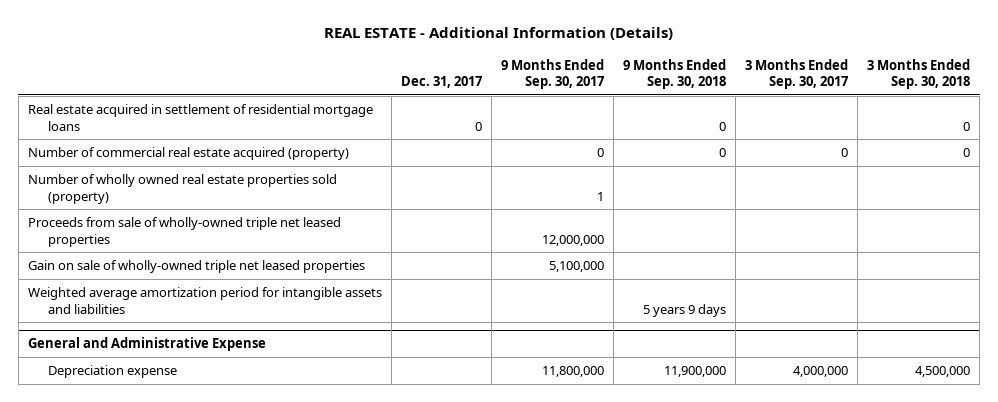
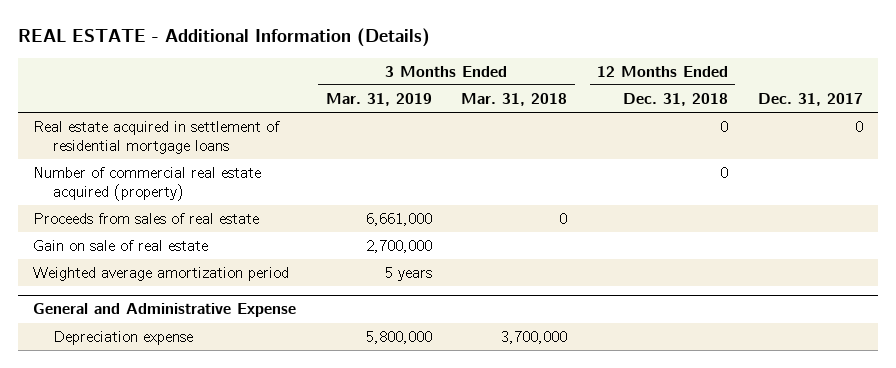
- | Dec. 31, 2017 | 9 Months Ended Sep. 30, 2017 | 9 Months Ended Sep. 30, 2018 | 3 Months Ended Sep. 30, 2017 | 3 Months Ended Sep. 30, 2018
+ | 3 Months Ended Mar. 31, 2019 | 3 Months Ended Mar. 31, 2018 | 12 Months Ended Dec. 31, 2018 | Dec. 31, 2017
- Number of wholly owned real estate properties sold (property) | | 1 | | |
- Proceeds from sale of wholly-owned triple net leased properties | | 12,000,000 | | |
- Gain on sale of wholly-owned triple net leased properties | | 5,100,000 | | |
- Weighted average amortization period for intangible assets and liabilities | | | 5 years 9 days | |
+ Proceeds from sales of real estate | 6,661,000 | 0 | |
+ Gain on sale of real estate | 2,700,000 | | |
+ Weighted average amortization period | 5 years | | |

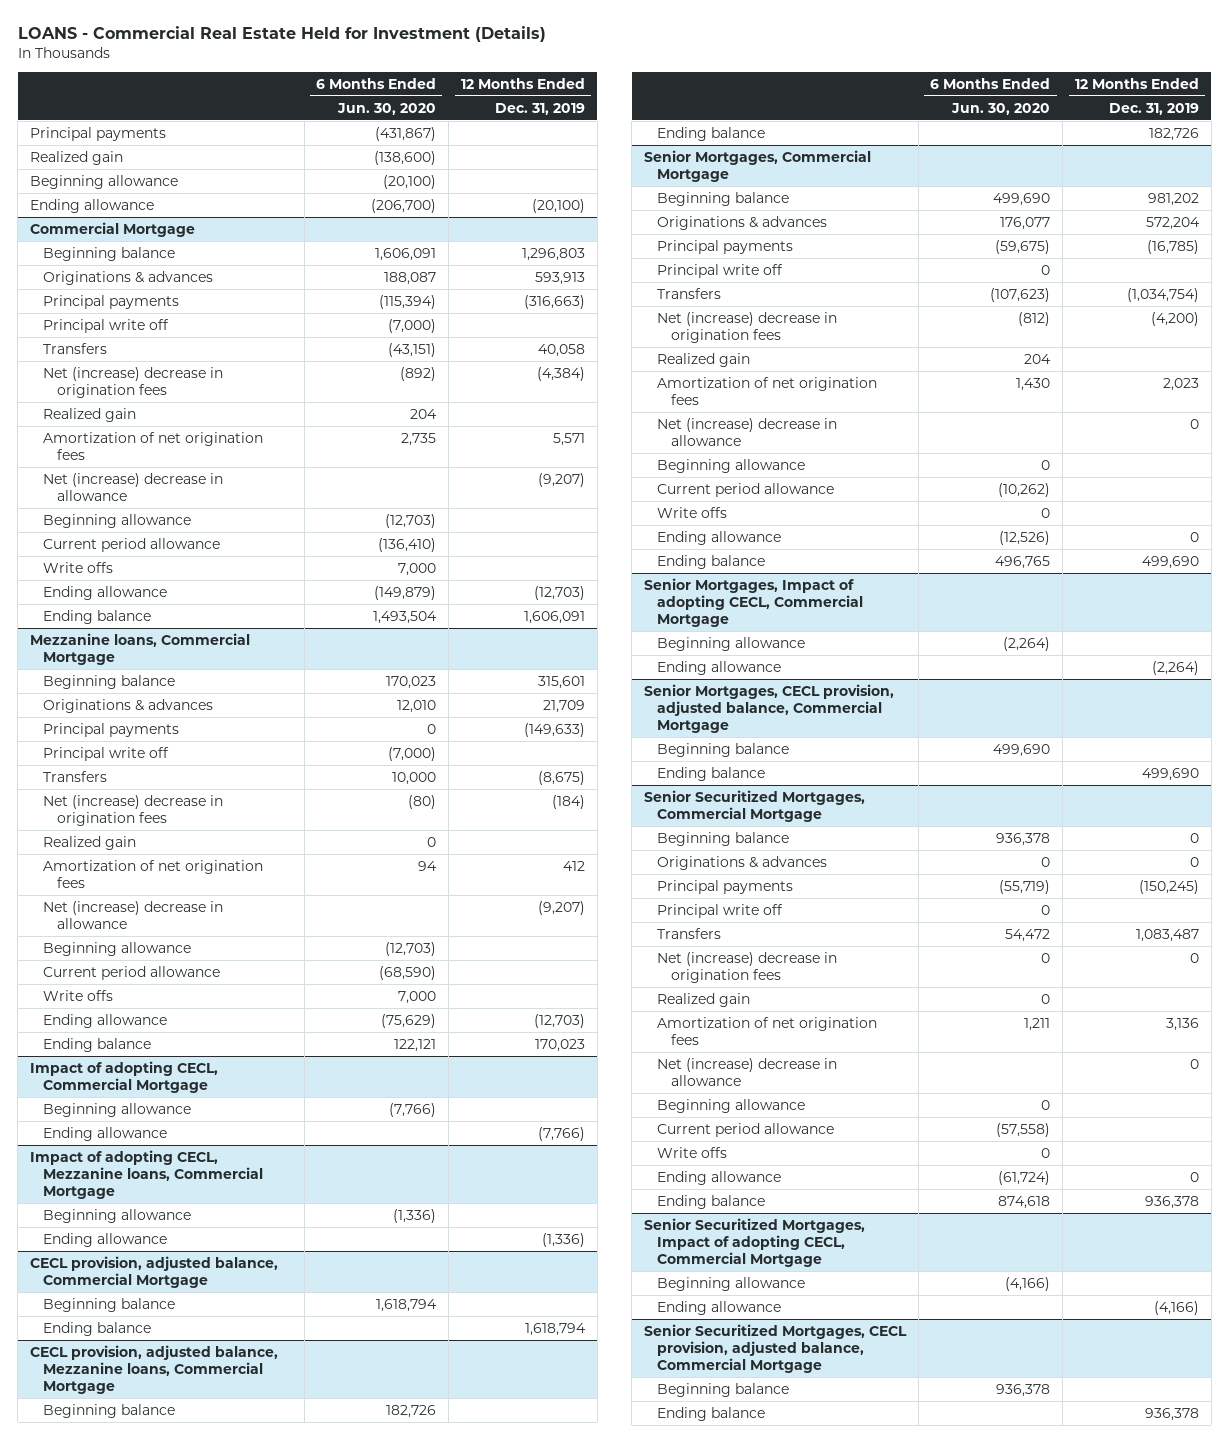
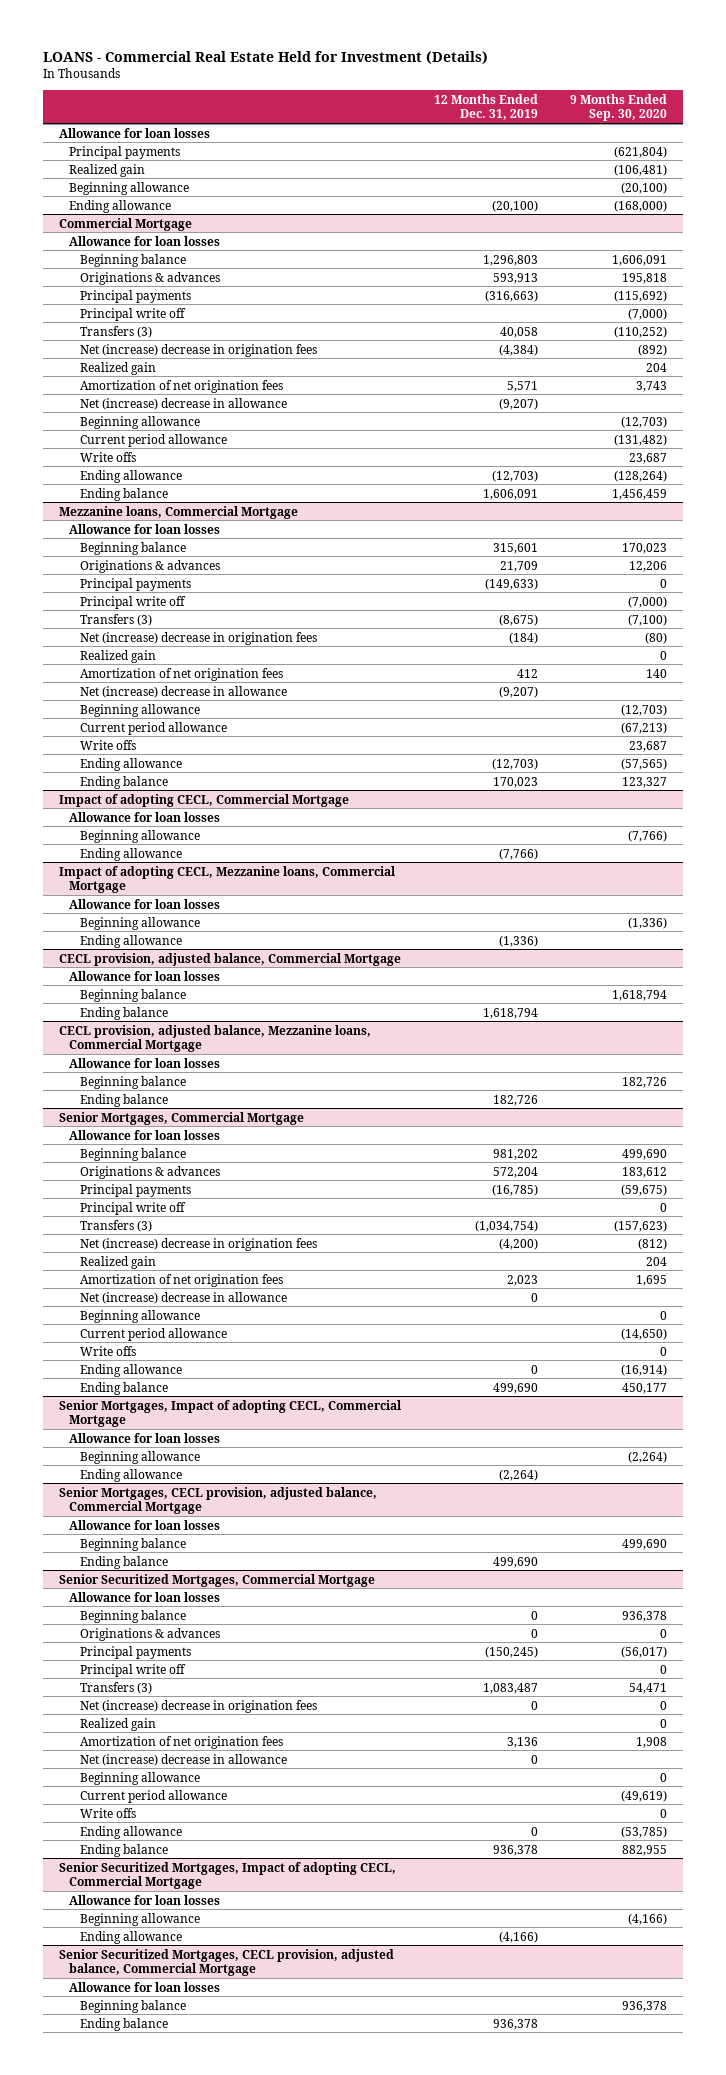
- | 6 Months Ended Jun. 30, 2020 | 12 Months Ended Dec. 31, 2019
+ | 12 Months Ended Dec. 31, 2019 | 9 Months Ended Sep. 30, 2020
+ Allowance for loan losses
@ Commercial Mortgage
+ Allowance for loan losses
- Transfers | (43,151) | 40,058
+ Transfers (3) | 40,058 | (110,252)
@ Mezzanine loans, Commercial Mortgage
+ Allowance for loan losses
- Transfers | 10,000 | (8,675)
+ Transfers (3) | (8,675) | (7,100)
@ Impact of adopting CECL, Commercial Mortgage
+ Allowance for loan losses
@ Impact of adopting CECL, Mezzanine loans, Commercial Mortgage
+ Allowance for loan losses
@ CECL provision, adjusted balance, Commercial Mortgage
+ Allowance for loan losses
@ CECL provision, adjusted balance, Mezzanine loans, Commercial Mortgage
+ Allowance for loan losses
@ Senior Mortgages, Commercial Mortgage
+ Allowance for loan losses
- Transfers | (107,623) | (1,034,754)
+ Transfers (3) | (1,034,754) | (157,623)
@ Senior Mortgages, Impact of adopting CECL, Commercial Mortgage
+ Allowance for loan losses
@ Senior Mortgages, CECL provision, adjusted balance, Commercial Mortgage
+ Allowance for loan losses
@ Senior Securitized Mortgages, Commercial Mortgage
+ Allowance for loan losses
- Transfers | 54,472 | 1,083,487
+ Transfers (3) | 1,083,487 | 54,471
@ Senior Securitized Mortgages, Impact of adopting CECL, Commercial Mortgage
+ Allowance for loan losses
@ Senior Securitized Mortgages, CECL provision, adjusted balance, Commercial Mortgage
+ Allowance for loan losses

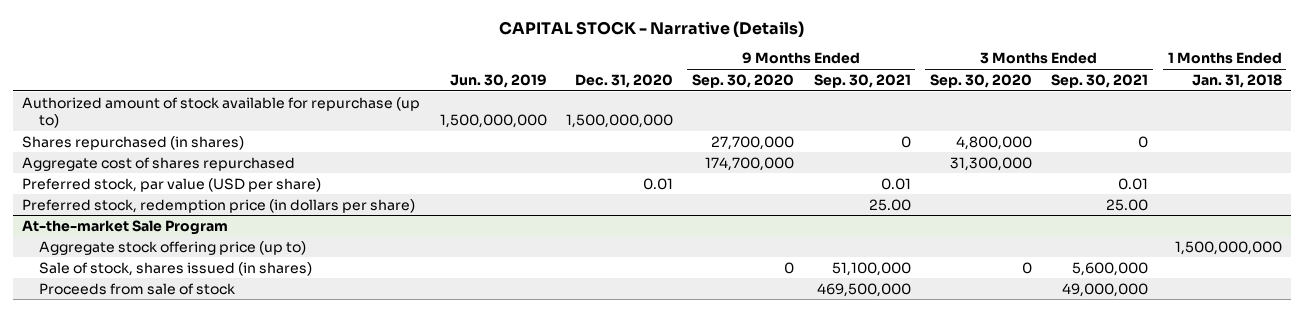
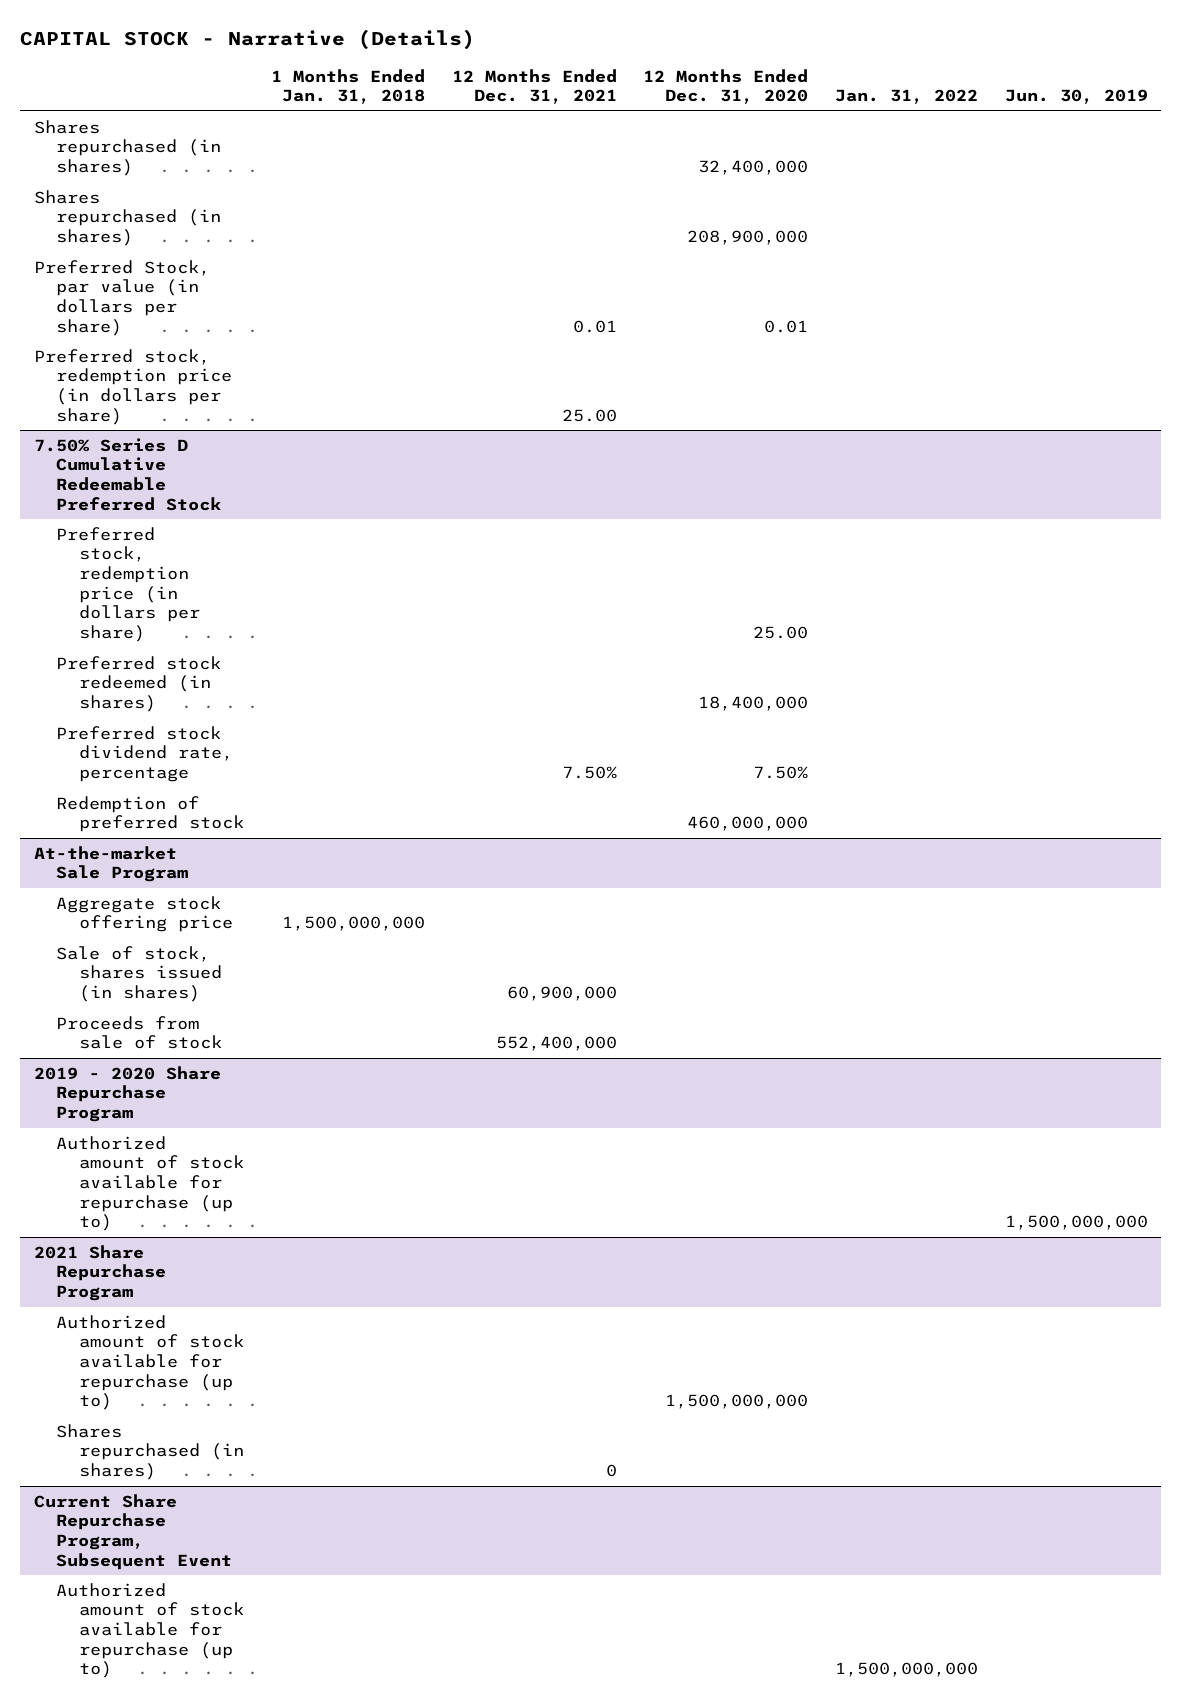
- | Jun. 30, 2019 | Dec. 31, 2020 | 9 Months Ended Sep. 30, 2020 | 9 Months Ended Sep. 30, 2021 | 3 Months Ended Sep. 30, 2020 | 3 Months Ended Sep. 30, 2021 | 1 Months Ended Jan. 31, 2018
+ | 1 Months Ended Jan. 31, 2018 | 12 Months Ended Dec. 31, 2021 | 12 Months Ended Dec. 31, 2020 | Jan. 31, 2022 | Jun. 30, 2019
- Authorized amount of stock available for repurchase (up to) | 1,500,000,000 | 1,500,000,000 | | | | |
- Aggregate cost of shares repurchased | | | 174,700,000 | | 31,300,000 | |
- Preferred stock, par value (USD per share) | | 0.01 | | 0.01 | | 0.01 |
+ Shares repurchased (in shares) | | | 208,900,000 | |
+ Preferred Stock, par value (in dollars per share) | | 0.01 | 0.01 | |
+ 7.50% Series D Cumulative Redeemable Preferred Stock
+ Preferred stock, redemption price (in dollars per share) | | | 25.00 | |
+ Preferred stock redeemed (in shares) | | | 18,400,000 | |
+ Preferred stock dividend rate, percentage | | 7.50% | 7.50% | |
+ Redemption of preferred stock | | | 460,000,000 | |
@ At-the-market Sale Program
- Aggregate stock offering price (up to) | | | | | | | 1,500,000,000
+ Aggregate stock offering price | 1,500,000,000 | | | |
+ 2019 - 2020 Share Repurchase Program
+ Authorized amount of stock available for repurchase (up to) | | | | | 1,500,000,000
+ 2021 Share Repurchase Program
+ Authorized amount of stock available for repurchase (up to) | | | 1,500,000,000 | |
+ Shares repurchased (in shares) | | 0 | | |
+ Current Share Repurchase Program, Subsequent Event
+ Authorized amount of stock available for repurchase (up to) | | | | 1,500,000,000 |

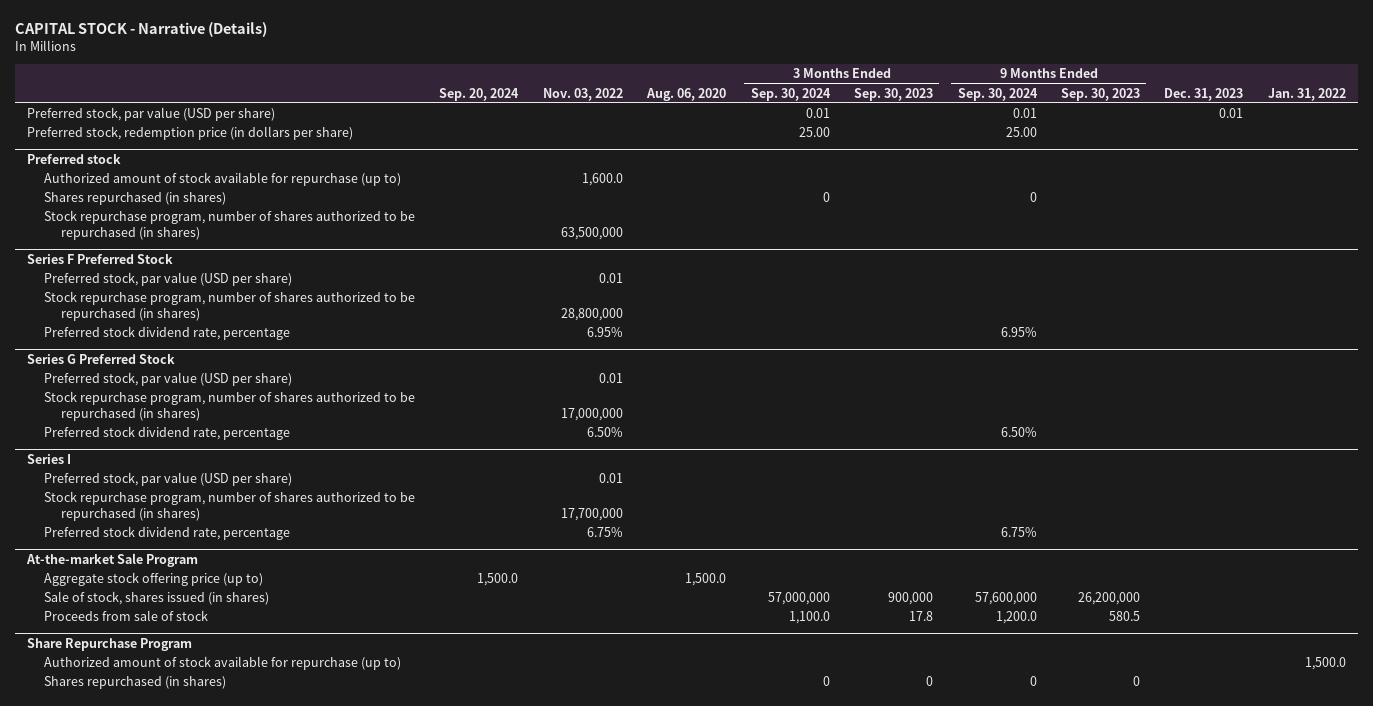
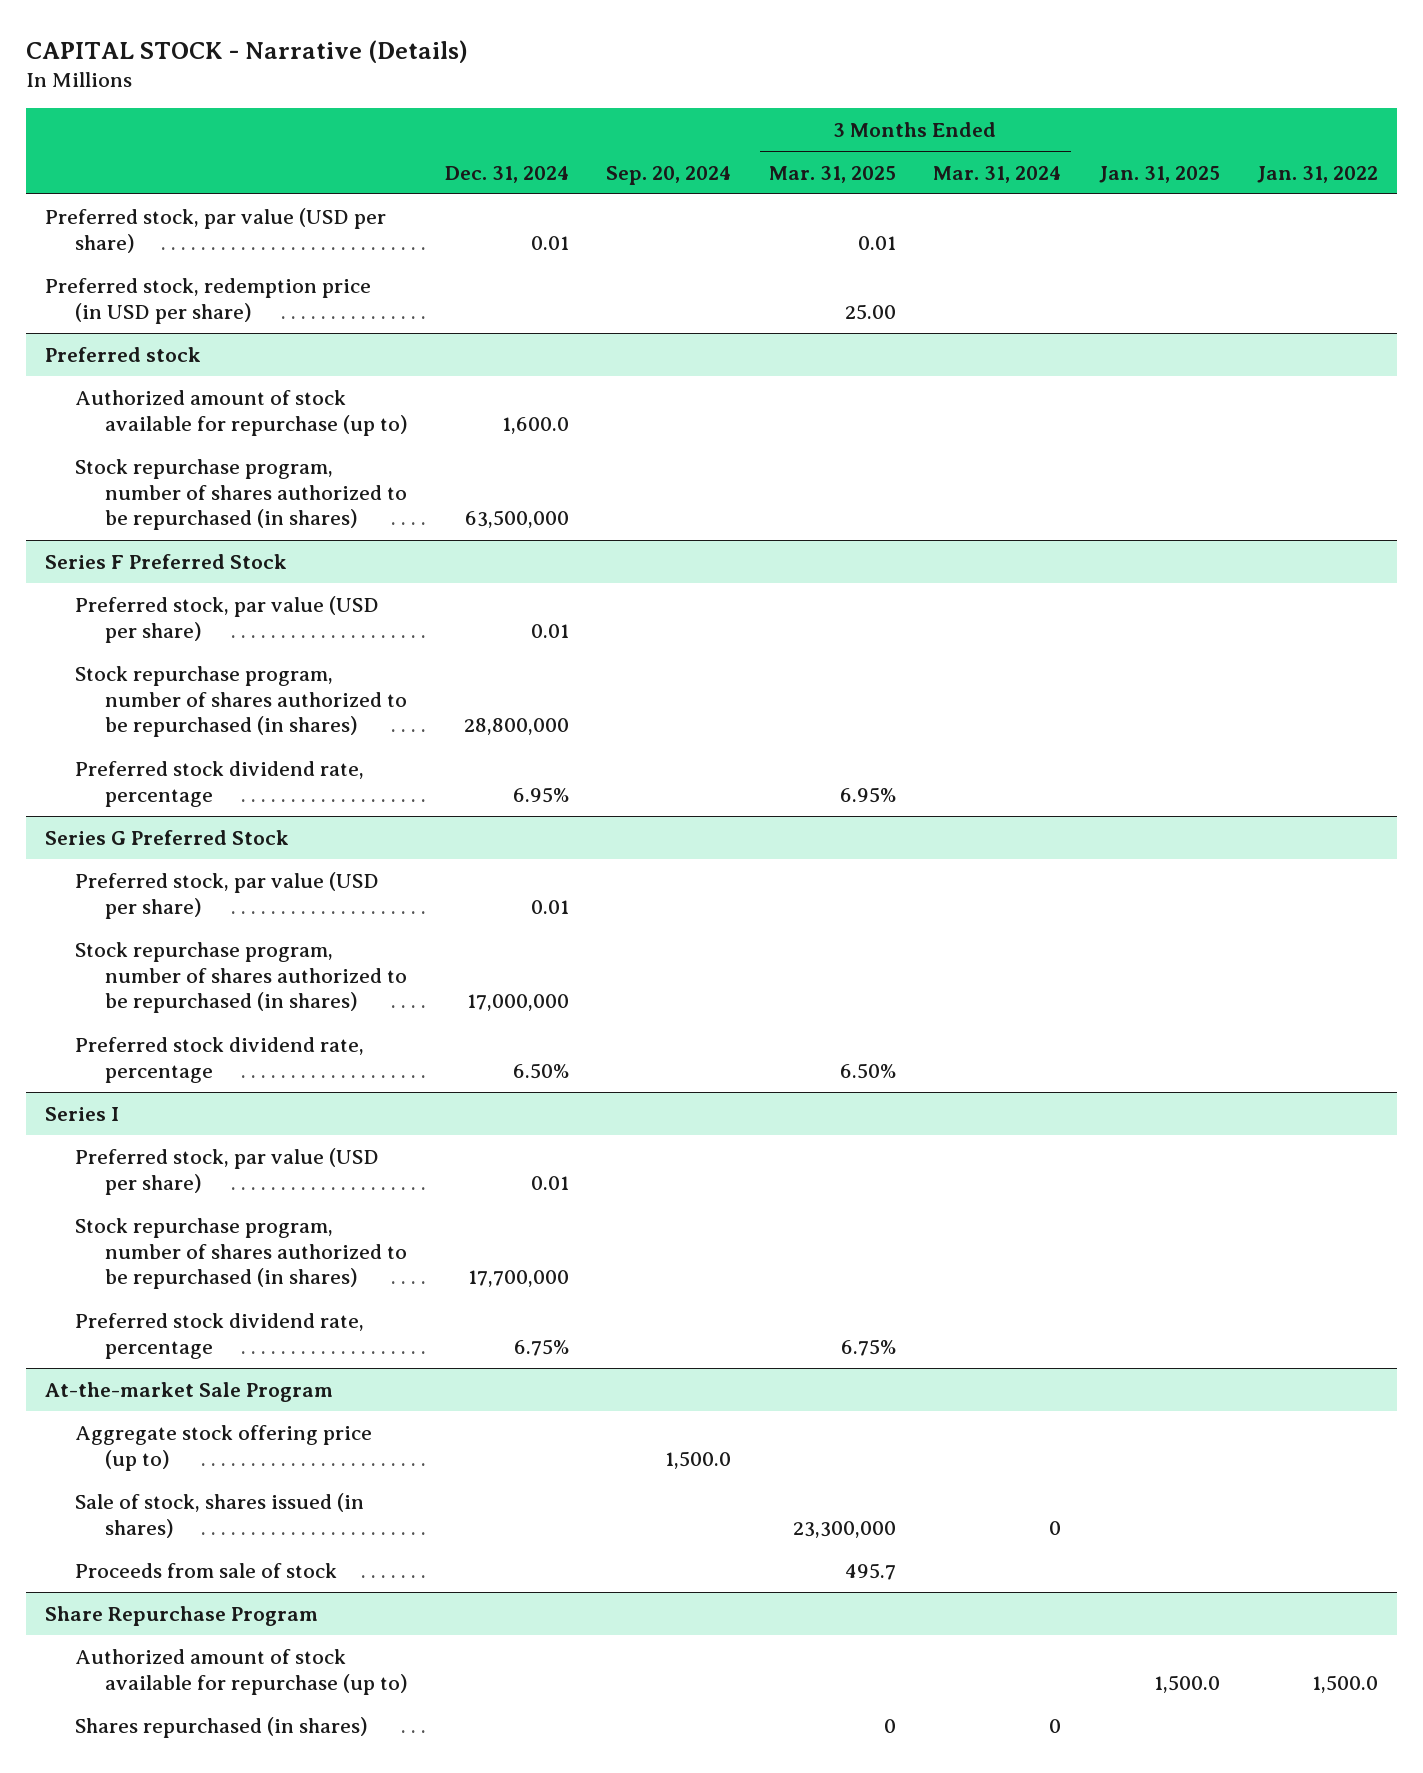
- | Sep. 20, 2024 | Nov. 03, 2022 | Aug. 06, 2020 | 3 Months Ended Sep. 30, 2024 | 3 Months Ended Sep. 30, 2023 | 9 Months Ended Sep. 30, 2024 | 9 Months Ended Sep. 30, 2023 | Dec. 31, 2023 | Jan. 31, 2022
+ | Dec. 31, 2024 | Sep. 20, 2024 | 3 Months Ended Mar. 31, 2025 | 3 Months Ended Mar. 31, 2024 | Jan. 31, 2025 | Jan. 31, 2022
- Preferred stock, redemption price (in dollars per share) | | | | 25.00 | | 25.00 | | |
+ Preferred stock, redemption price (in USD per share) | | | 25.00 | | |
@ Preferred stock
- Shares repurchased (in shares) | | | | 0 | | 0 | | |

